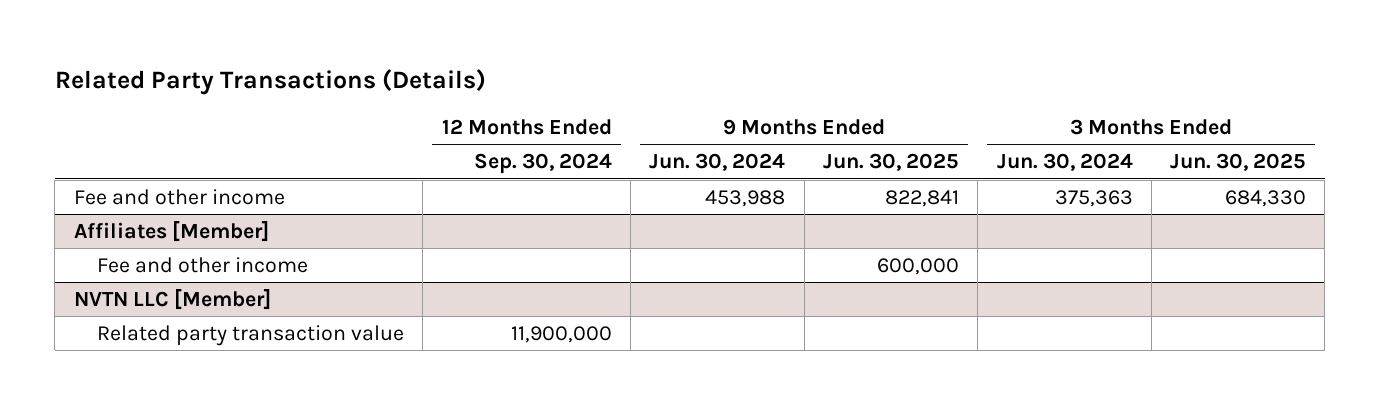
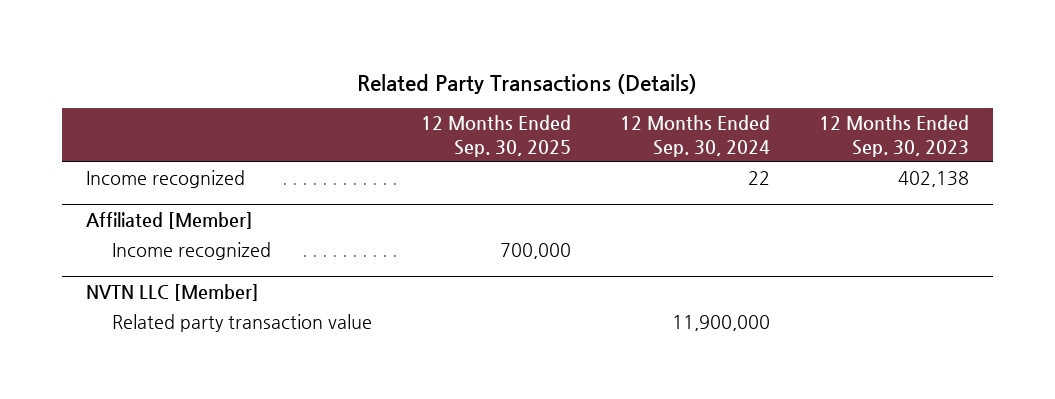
- | 12 Months Ended Sep. 30, 2024 | 9 Months Ended Jun. 30, 2024 | 9 Months Ended Jun. 30, 2025 | 3 Months Ended Jun. 30, 2024 | 3 Months Ended Jun. 30, 2025
+ | 12 Months Ended Sep. 30, 2025 | 12 Months Ended Sep. 30, 2024 | 12 Months Ended Sep. 30, 2023
- Fee and other income | | 453,988 | 822,841 | 375,363 | 684,330
- Affiliates [Member]
- Fee and other income | | | 600,000 | |
+ Income recognized | | 22 | 402,138
+ Affiliated [Member]
+ Income recognized | 700,000 | |

